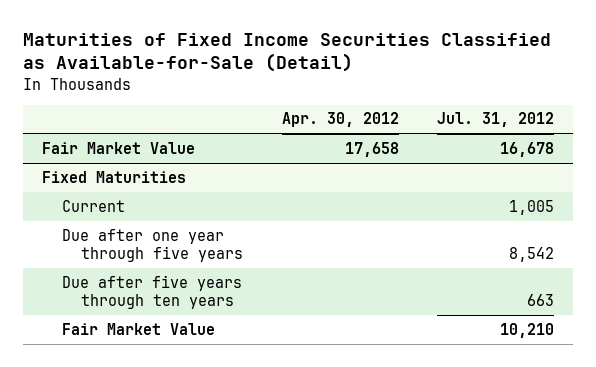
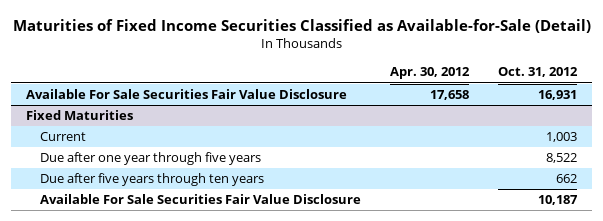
- | Apr. 30, 2012 | Jul. 31, 2012
+ | Apr. 30, 2012 | Oct. 31, 2012
- Fair Market Value | 17,658 | 16,678
+ Available For Sale Securities Fair Value Disclosure | 17,658 | 16,931
@ Fixed Maturities
- Fair Market Value | | 10,210
+ Available For Sale Securities Fair Value Disclosure | | 10,187

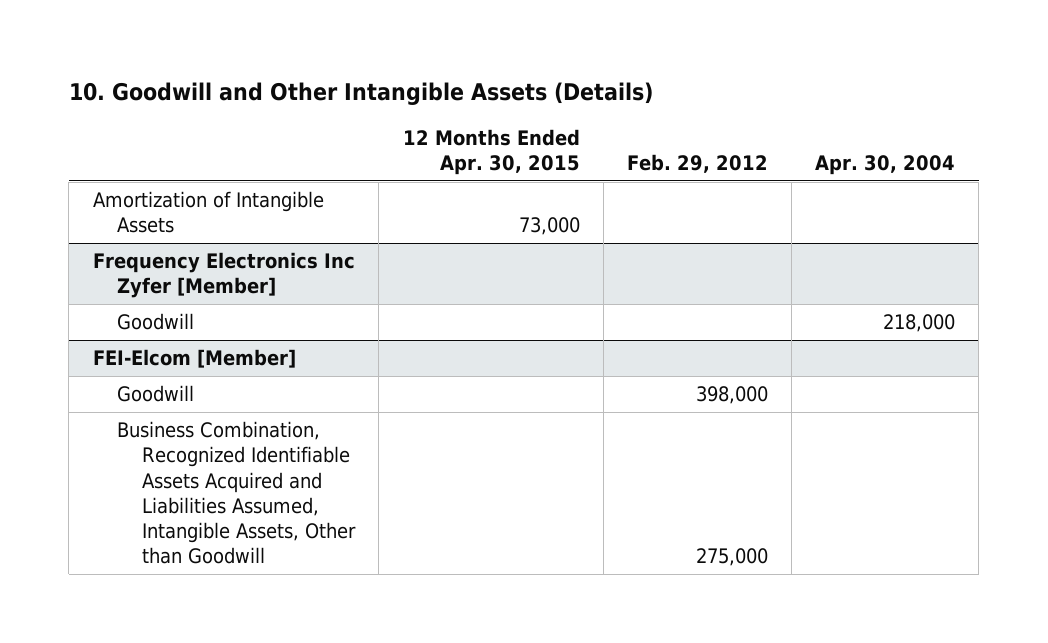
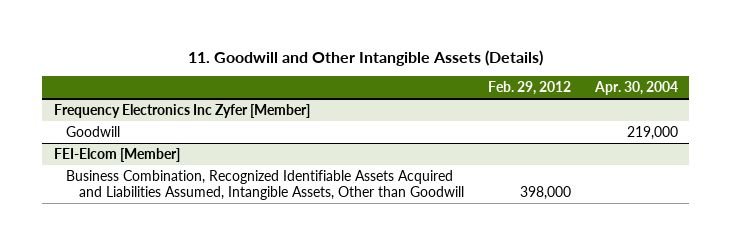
- 10. Goodwill and Other Intangible Assets (Details)
+ 11. Goodwill and Other Intangible Assets (Details)
- | 12 Months Ended Apr. 30, 2015 | Feb. 29, 2012 | Apr. 30, 2004
+ | Feb. 29, 2012 | Apr. 30, 2004
- Amortization of Intangible Assets | 73,000 | |
@ Frequency Electronics Inc Zyfer [Member]
- Goodwill | | | 218,000
+ Goodwill | | 219,000
@ FEI-Elcom [Member]
- Goodwill | | 398,000 |
- Business Combination, Recognized Identifiable Assets Acquired and Liabilities Assumed, Intangible Assets, Other than Goodwill | | 275,000 |
+ Business Combination, Recognized Identifiable Assets Acquired and Liabilities Assumed, Intangible Assets, Other than Goodwill | 398,000 |

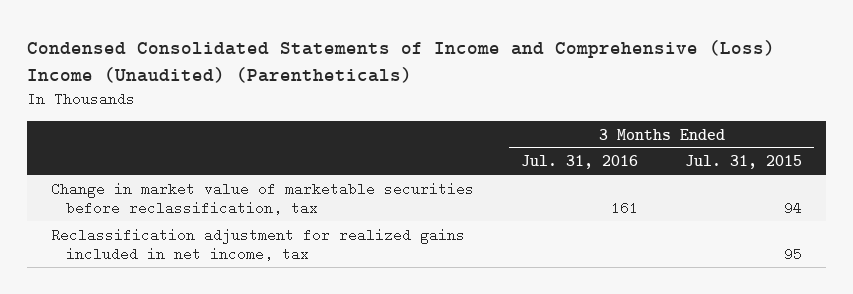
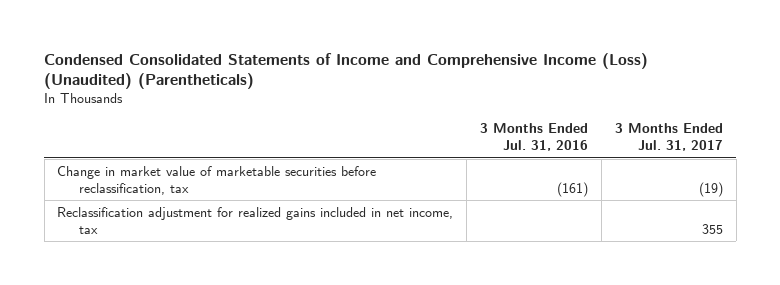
- Condensed Consolidated Statements of Income and Comprehensive (Loss) Income (Unaudited) (Parentheticals)
+ Condensed Consolidated Statements of Income and Comprehensive Income (Loss) (Unaudited) (Parentheticals)
- | 3 Months Ended Jul. 31, 2016 | 3 Months Ended Jul. 31, 2015
+ | 3 Months Ended Jul. 31, 2016 | 3 Months Ended Jul. 31, 2017
- Change in market value of marketable securities before reclassification, tax | 161 | 94
+ Change in market value of marketable securities before reclassification, tax | (161) | (19)

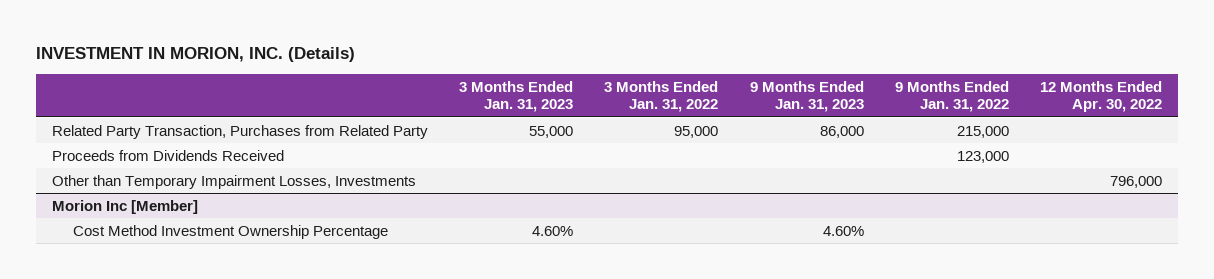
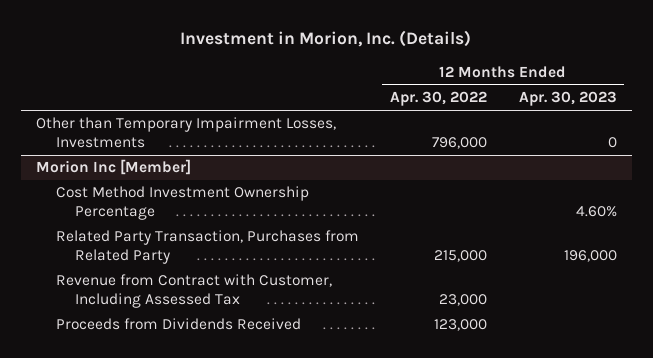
- INVESTMENT IN MORION, INC. (Details)
+ Investment in Morion, Inc. (Details)
- | 3 Months Ended Jan. 31, 2023 | 3 Months Ended Jan. 31, 2022 | 9 Months Ended Jan. 31, 2023 | 9 Months Ended Jan. 31, 2022 | 12 Months Ended Apr. 30, 2022
+ | 12 Months Ended Apr. 30, 2022 | 12 Months Ended Apr. 30, 2023
- Related Party Transaction, Purchases from Related Party | 55,000 | 95,000 | 86,000 | 215,000 |
- Proceeds from Dividends Received | | | | 123,000 |
@ Morion Inc [Member]
+ Related Party Transaction, Purchases from Related Party | 215,000 | 196,000
+ Revenue from Contract with Customer, Including Assessed Tax | 23,000 |
+ Proceeds from Dividends Received | 123,000 |

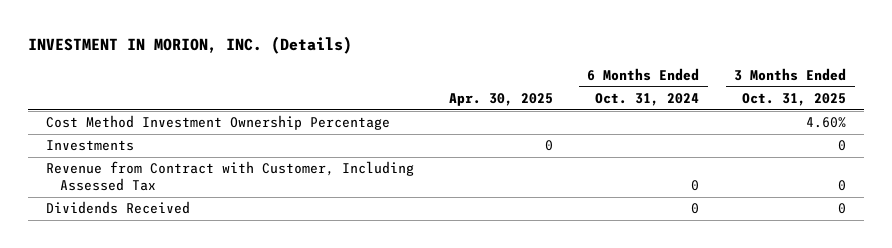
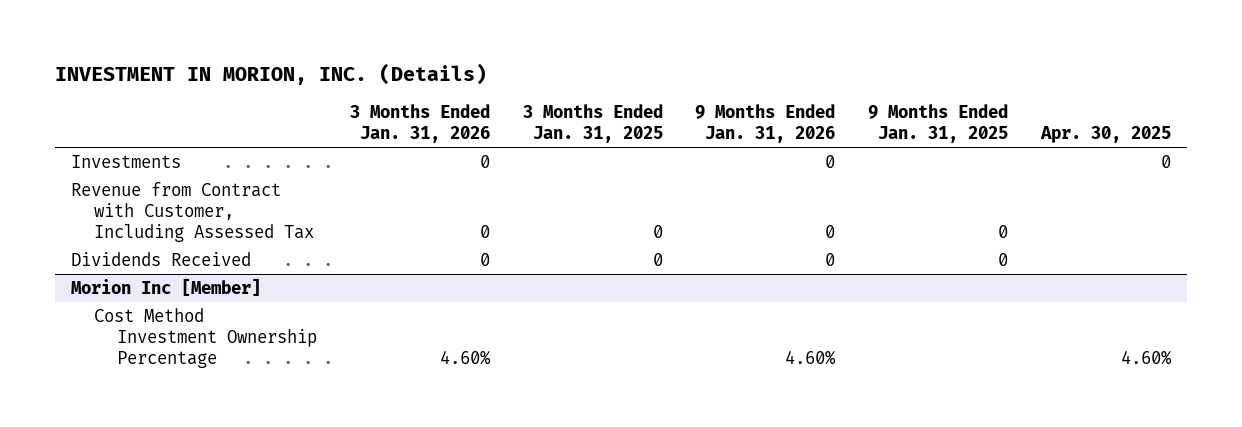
- | Apr. 30, 2025 | 6 Months Ended Oct. 31, 2024 | 3 Months Ended Oct. 31, 2025
+ | 3 Months Ended Jan. 31, 2026 | 3 Months Ended Jan. 31, 2025 | 9 Months Ended Jan. 31, 2026 | 9 Months Ended Jan. 31, 2025 | Apr. 30, 2025
- Cost Method Investment Ownership Percentage | | | 4.60%
+ Morion Inc [Member]
+ Cost Method Investment Ownership Percentage | 4.60% | | 4.60% | | 4.60%

